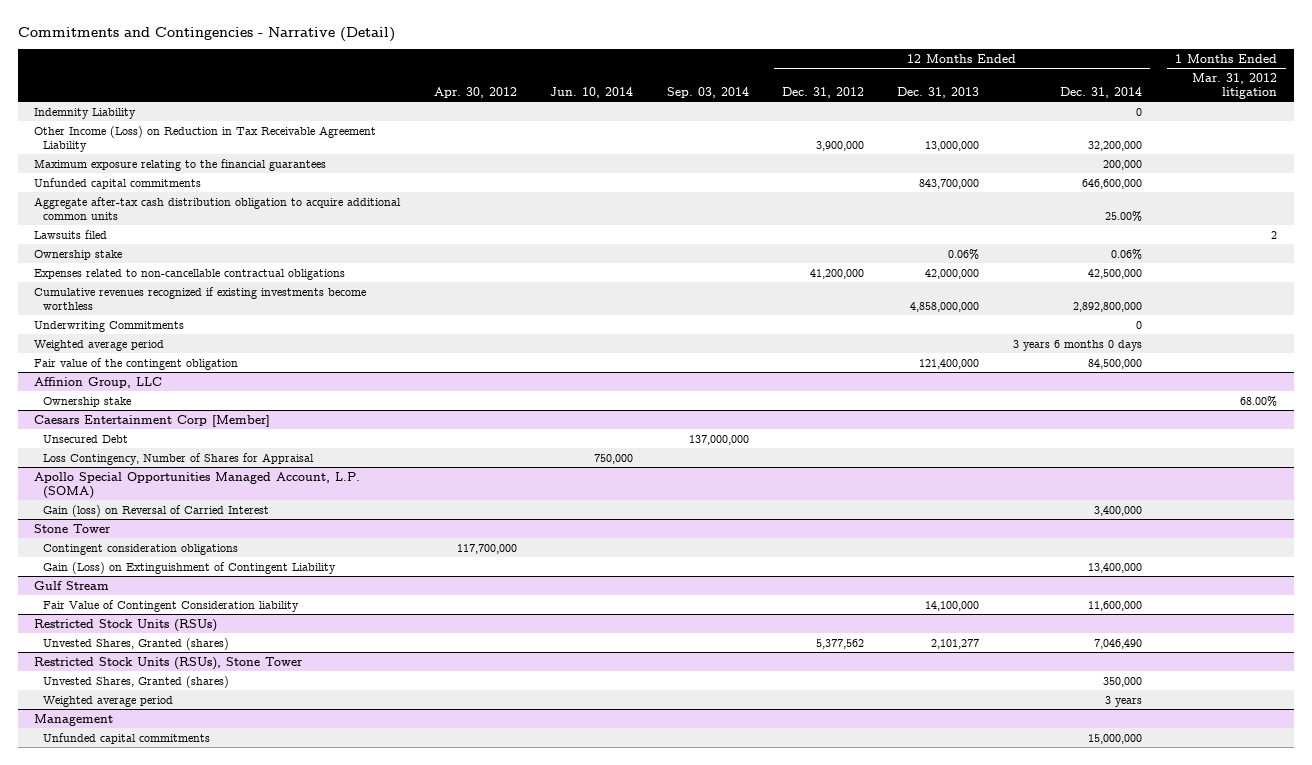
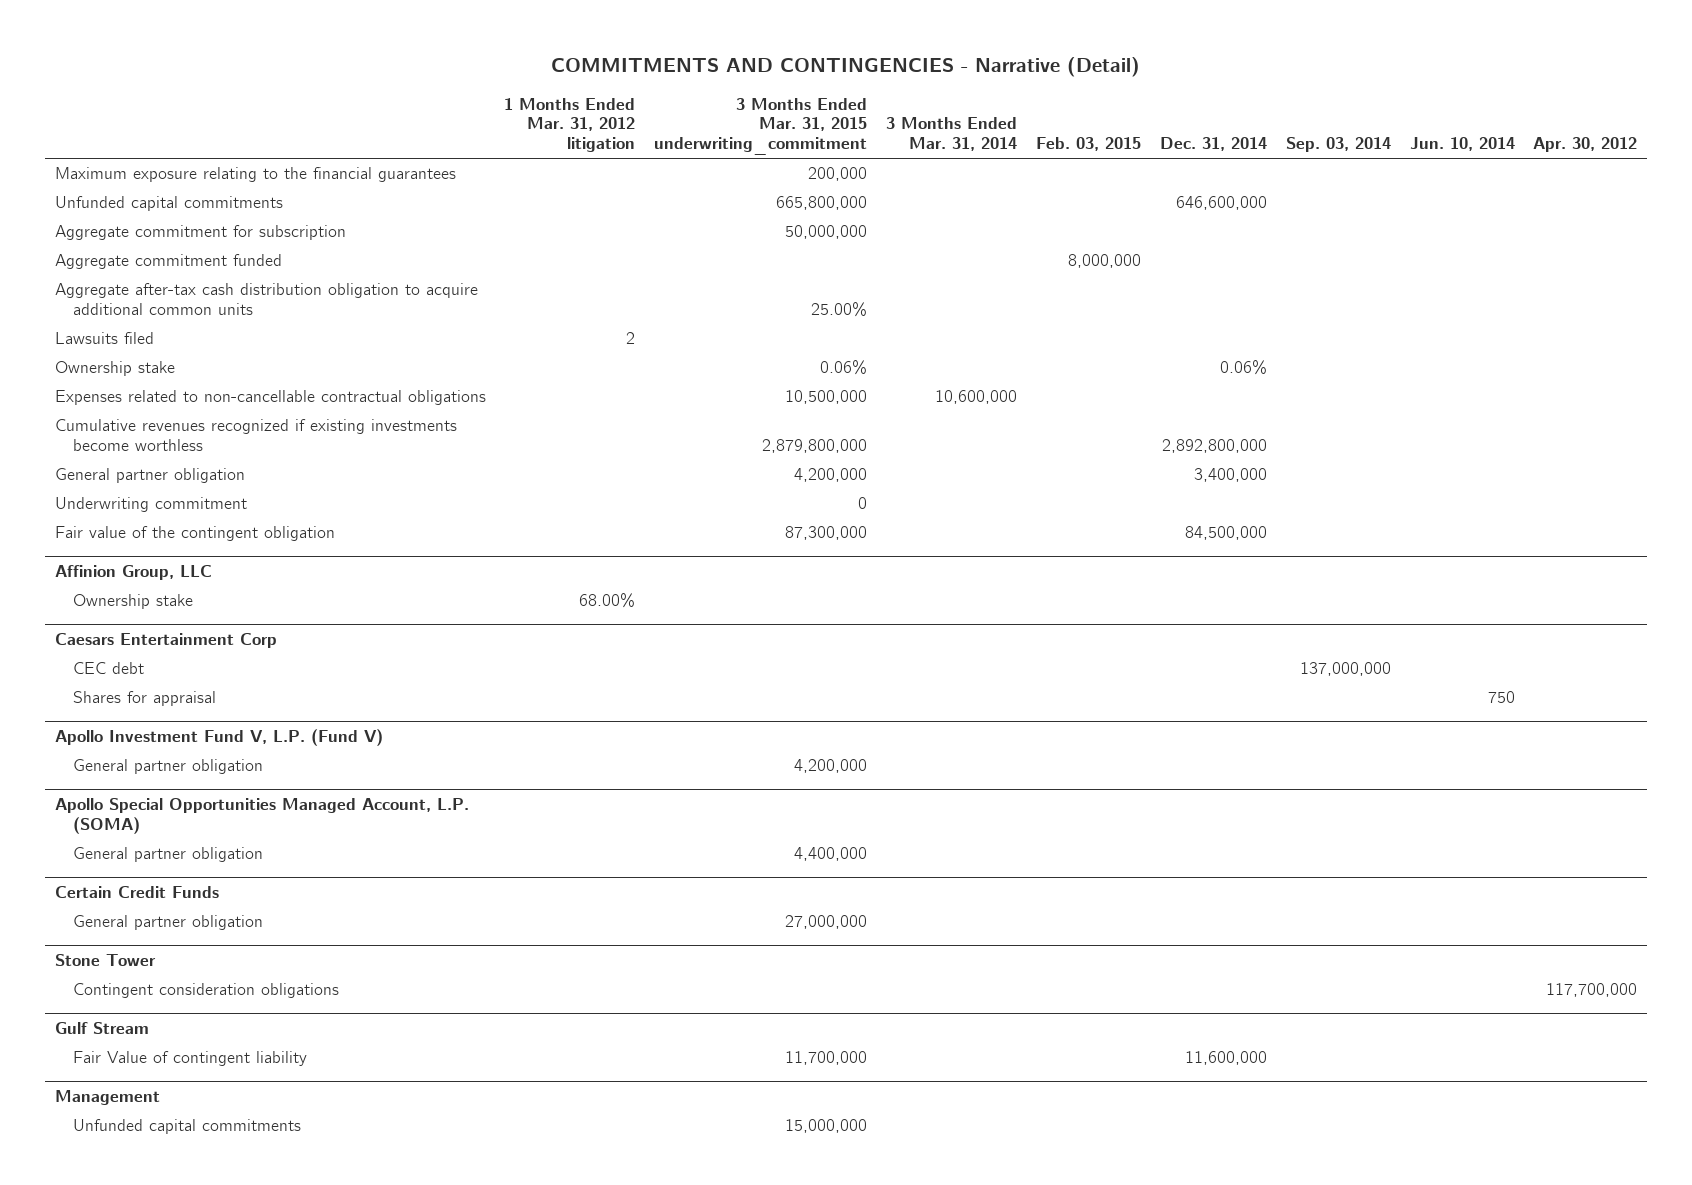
- Commitments and Contingencies - Narrative (Detail)
+ COMMITMENTS AND CONTINGENCIES - Narrative (Detail)
- | Apr. 30, 2012 | Jun. 10, 2014 | Sep. 03, 2014 | 12 Months Ended Dec. 31, 2012 | 12 Months Ended Dec. 31, 2013 | 12 Months Ended Dec. 31, 2014 | 1 Months Ended Mar. 31, 2012 litigation
+ | 1 Months Ended Mar. 31, 2012 litigation | 3 Months Ended Mar. 31, 2015 underwriting_commitment | 3 Months Ended Mar. 31, 2014 | Feb. 03, 2015 | Dec. 31, 2014 | Sep. 03, 2014 | Jun. 10, 2014 | Apr. 30, 2012
- Indemnity Liability | | | | | | 0 |
- Other Income (Loss) on Reduction in Tax Receivable Agreement Liability | | | | 3,900,000 | 13,000,000 | 32,200,000 |
+ Aggregate commitment for subscription | | 50,000,000 | | | | | |
+ Aggregate commitment funded | | | | 8,000,000 | | | |
- Underwriting Commitments | | | | | | 0 |
- Weighted average period | | | | | | 3 years 6 months 0 days |
+ General partner obligation | | 4,200,000 | | | 3,400,000 | | |
+ Underwriting commitment | | 0 | | | | | |
- Caesars Entertainment Corp [Member]
- Unsecured Debt | | | 137,000,000 | | | |
- Loss Contingency, Number of Shares for Appraisal | | 750,000 | | | | |
+ Caesars Entertainment Corp
+ CEC debt | | | | | | 137,000,000 | |
+ Shares for appraisal | | | | | | | 750 |
+ Apollo Investment Fund V, L.P. (Fund V)
+ General partner obligation | | 4,200,000 | | | | | |
@ Apollo Special Opportunities Managed Account, L.P. (SOMA)
- Gain (loss) on Reversal of Carried Interest | | | | | | 3,400,000 |
+ General partner obligation | | 4,400,000 | | | | | |
+ Certain Credit Funds
+ General partner obligation | | 27,000,000 | | | | | |
@ Stone Tower
- Gain (Loss) on Extinguishment of Contingent Liability | | | | | | 13,400,000 |
@ Gulf Stream
- Fair Value of Contingent Consideration liability | | | | | 14,100,000 | 11,600,000 |
- Restricted Stock Units (RSUs)
- Unvested Shares, Granted (shares) | | | | 5,377,562 | 2,101,277 | 7,046,490 |
- Restricted Stock Units (RSUs), Stone Tower
- Unvested Shares, Granted (shares) | | | | | | 350,000 |
- Weighted average period | | | | | | 3 years |
@ Gulf Stream
+ Fair Value of contingent liability | | 11,700,000 | | | 11,600,000 | | |

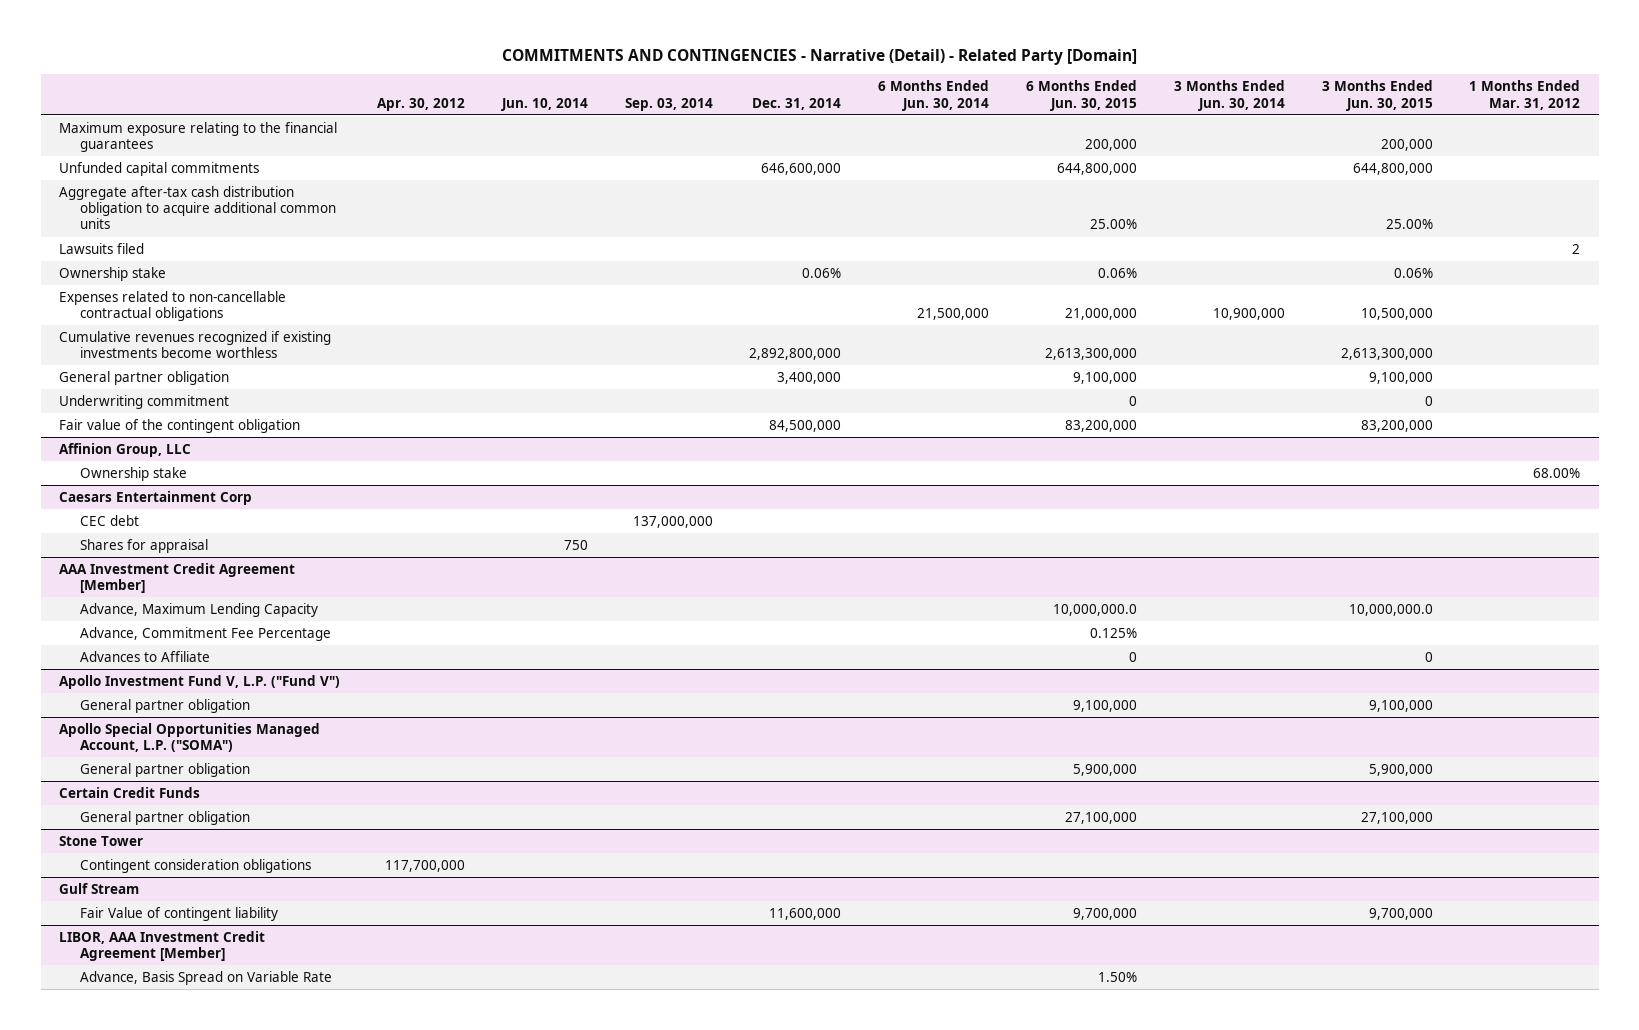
- COMMITMENTS AND CONTINGENCIES - Narrative (Detail)
+ COMMITMENTS AND CONTINGENCIES - Narrative (Detail) - Related Party [Domain]
- | 1 Months Ended Mar. 31, 2012 litigation | 3 Months Ended Mar. 31, 2015 underwriting_commitment | 3 Months Ended Mar. 31, 2014 | Feb. 03, 2015 | Dec. 31, 2014 | Sep. 03, 2014 | Jun. 10, 2014 | Apr. 30, 2012
+ | Apr. 30, 2012 | Jun. 10, 2014 | Sep. 03, 2014 | Dec. 31, 2014 | 6 Months Ended Jun. 30, 2014 | 6 Months Ended Jun. 30, 2015 | 3 Months Ended Jun. 30, 2014 | 3 Months Ended Jun. 30, 2015 | 1 Months Ended Mar. 31, 2012
- Aggregate commitment for subscription | | 50,000,000 | | | | | |
- Aggregate commitment funded | | | | 8,000,000 | | | |
- Apollo Investment Fund V, L.P. (Fund V)
+ AAA Investment Credit Agreement [Member]
+ Advance, Maximum Lending Capacity | | | | | | 10,000,000.0 | | 10,000,000.0 |
+ Advance, Commitment Fee Percentage | | | | | | 0.125% | | |
+ Advances to Affiliate | | | | | | 0 | | 0 |
+ Apollo Investment Fund V, L.P. ("Fund V")
- Apollo Special Opportunities Managed Account, L.P. (SOMA)
+ Apollo Special Opportunities Managed Account, L.P. ("SOMA")
- Management
- Unfunded capital commitments | | 15,000,000 | | | | | |
+ LIBOR, AAA Investment Credit Agreement [Member]
+ Advance, Basis Spread on Variable Rate | | | | | | 1.50% | | |

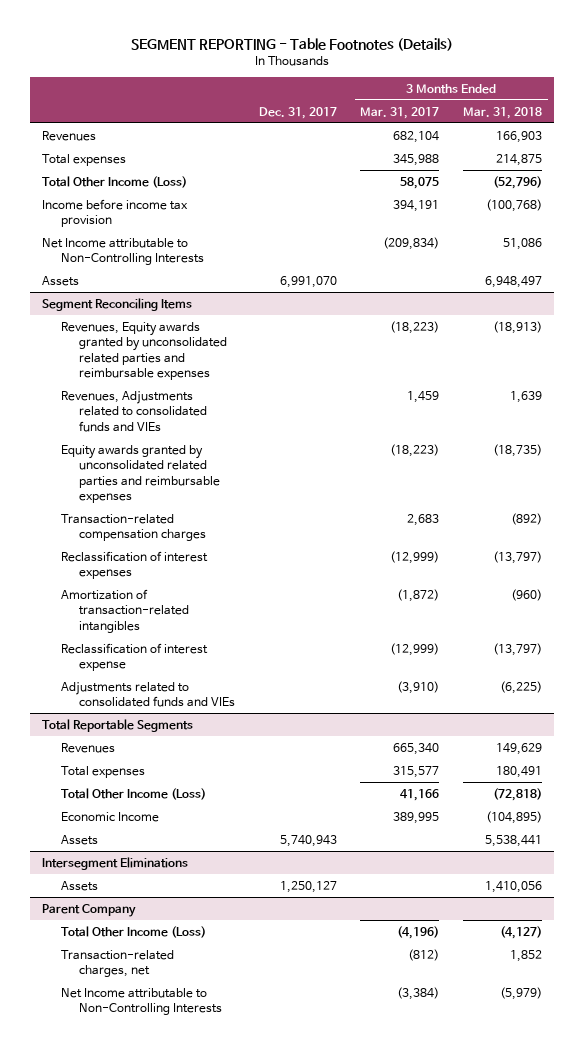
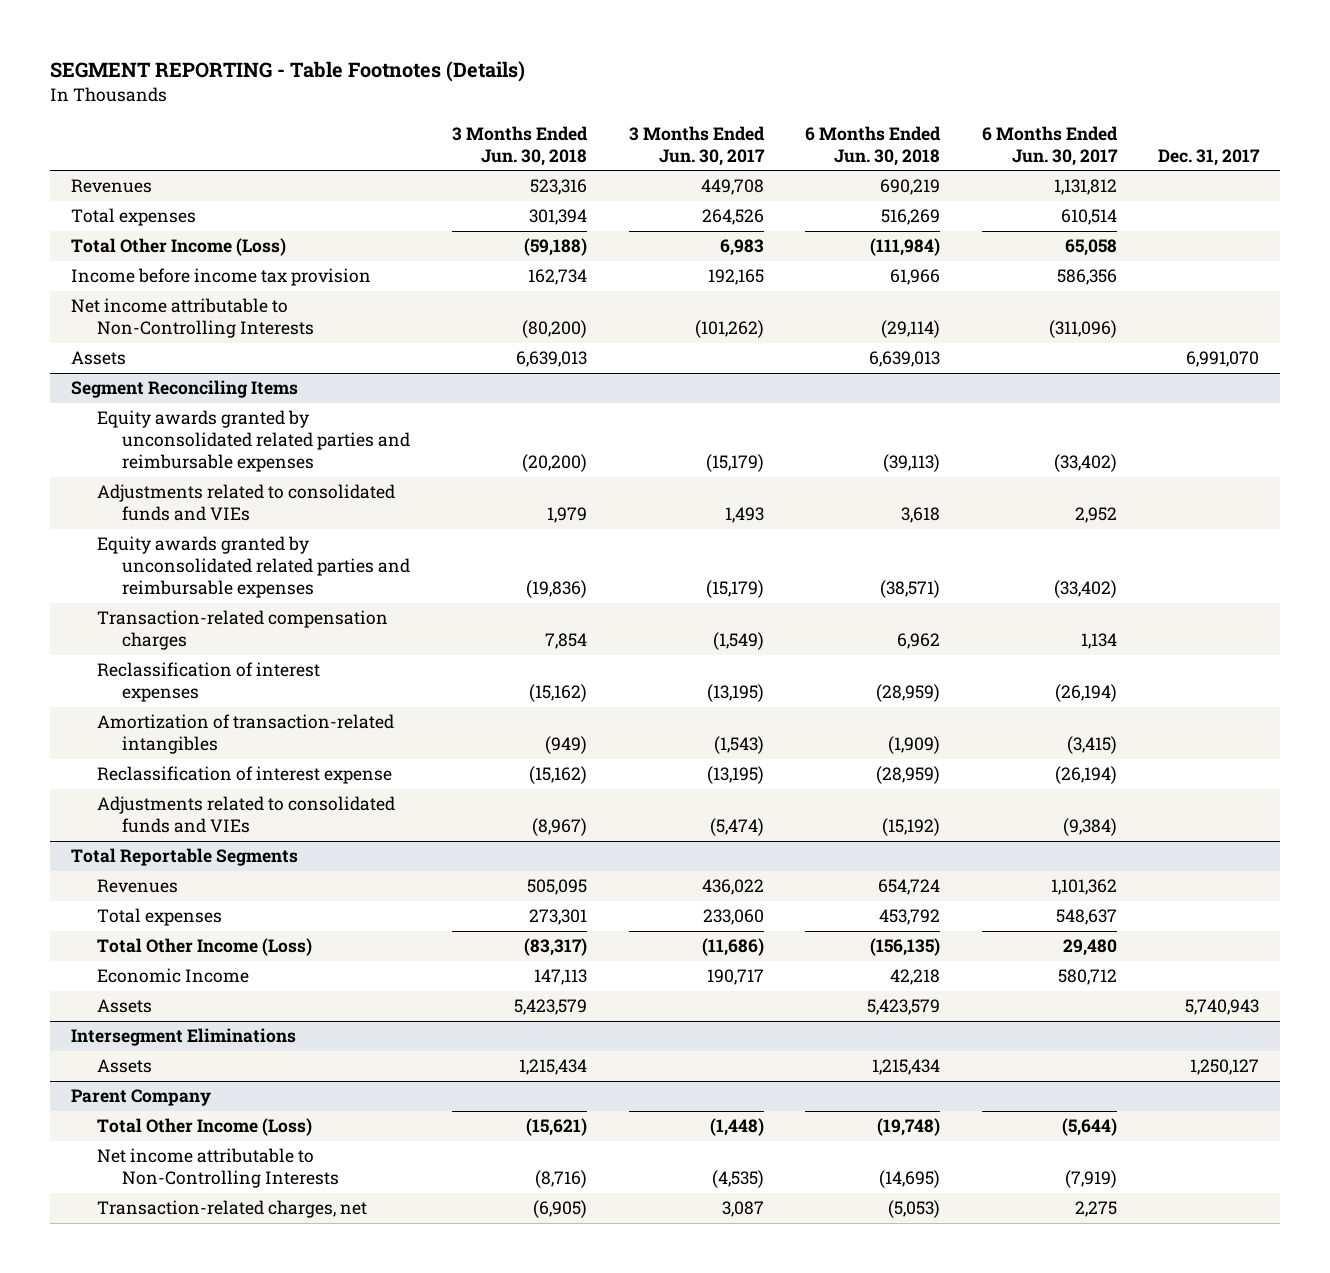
- | Dec. 31, 2017 | 3 Months Ended Mar. 31, 2017 | 3 Months Ended Mar. 31, 2018
+ | 3 Months Ended Jun. 30, 2018 | 3 Months Ended Jun. 30, 2017 | 6 Months Ended Jun. 30, 2018 | 6 Months Ended Jun. 30, 2017 | Dec. 31, 2017
- Net Income attributable to Non-Controlling Interests | | (209,834) | 51,086
+ Net income attributable to Non-Controlling Interests | (80,200) | (101,262) | (29,114) | (311,096) |
@ Segment Reconciling Items
- Revenues, Equity awards granted by unconsolidated related parties and reimbursable expenses | | (18,223) | (18,913)
- Revenues, Adjustments related to consolidated funds and VIEs | | 1,459 | 1,639
+ Adjustments related to consolidated funds and VIEs | 1,979 | 1,493 | 3,618 | 2,952 |
+ Equity awards granted by unconsolidated related parties and reimbursable expenses | (19,836) | (15,179) | (38,571) | (33,402) |
@ Parent Company
+ Net income attributable to Non-Controlling Interests | (8,716) | (4,535) | (14,695) | (7,919) |
- Net Income attributable to Non-Controlling Interests | | (3,384) | (5,979)

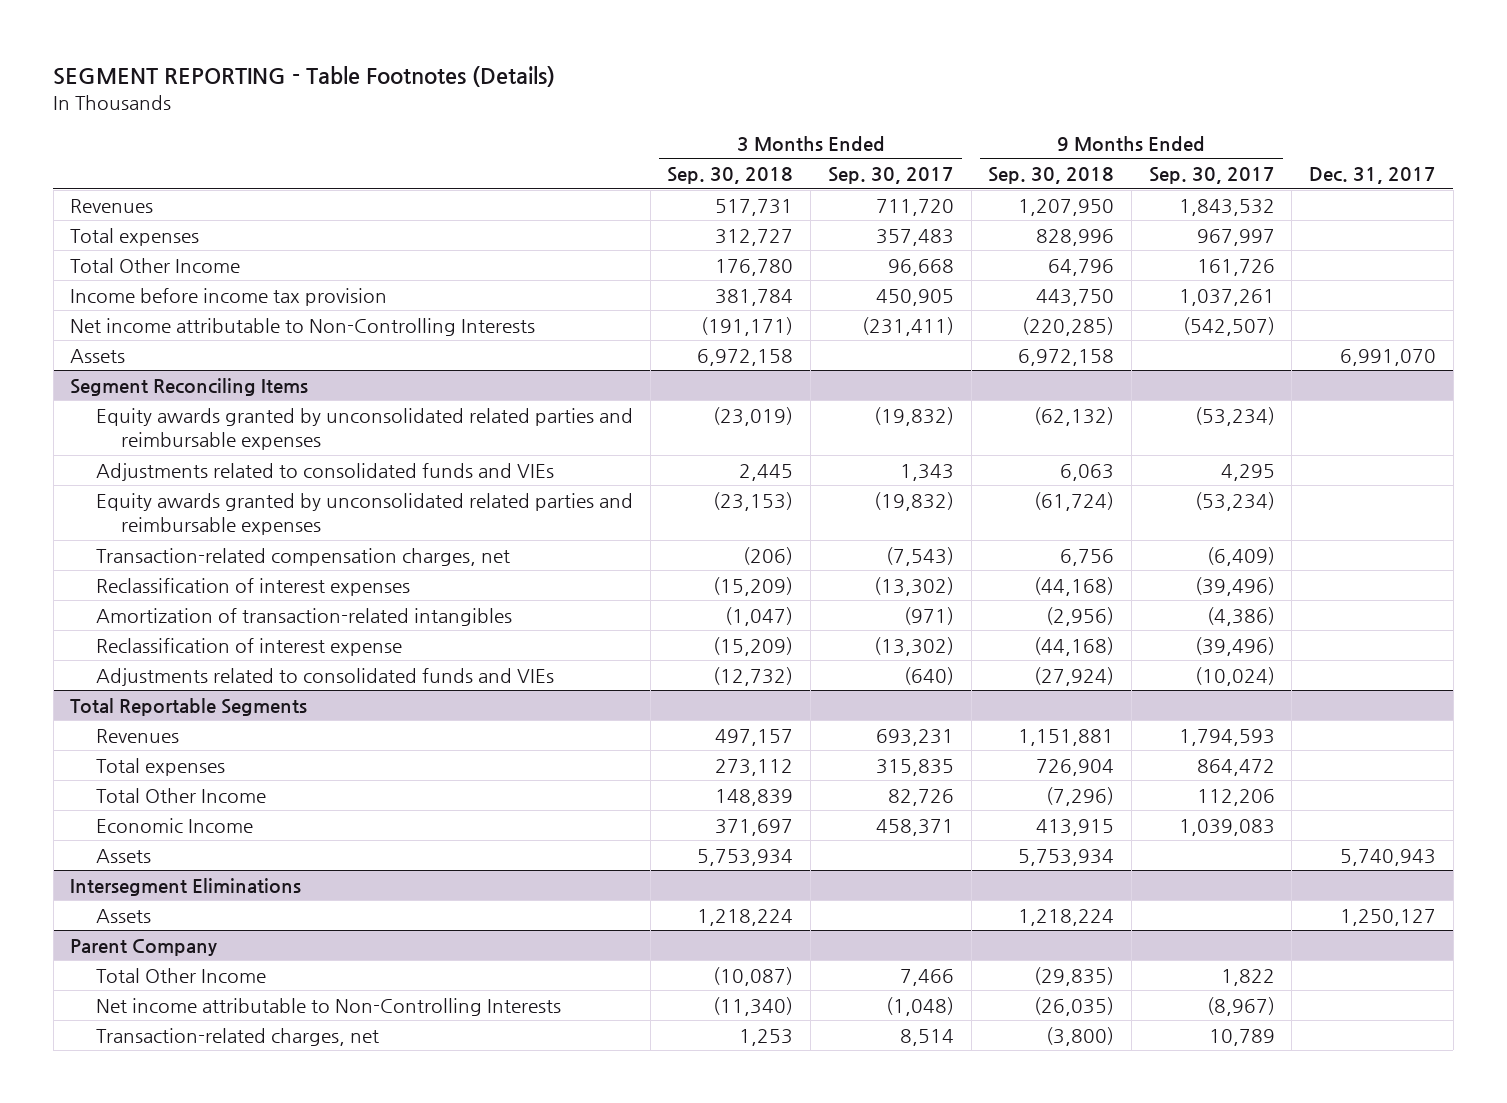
- | 3 Months Ended Jun. 30, 2018 | 3 Months Ended Jun. 30, 2017 | 6 Months Ended Jun. 30, 2018 | 6 Months Ended Jun. 30, 2017 | Dec. 31, 2017
+ | 3 Months Ended Sep. 30, 2018 | 3 Months Ended Sep. 30, 2017 | 9 Months Ended Sep. 30, 2018 | 9 Months Ended Sep. 30, 2017 | Dec. 31, 2017
- Total Other Income (Loss) | (59,188) | 6,983 | (111,984) | 65,058 |
+ Total Other Income | 176,780 | 96,668 | 64,796 | 161,726 |
@ Segment Reconciling Items
- Transaction-related compensation charges | 7,854 | (1,549) | 6,962 | 1,134 |
+ Transaction-related compensation charges, net | (206) | (7,543) | 6,756 | (6,409) |
@ Total Reportable Segments
- Total Other Income (Loss) | (83,317) | (11,686) | (156,135) | 29,480 |
+ Total Other Income | 148,839 | 82,726 | (7,296) | 112,206 |
@ Parent Company
- Total Other Income (Loss) | (15,621) | (1,448) | (19,748) | (5,644) |
+ Total Other Income | (10,087) | 7,466 | (29,835) | 1,822 |

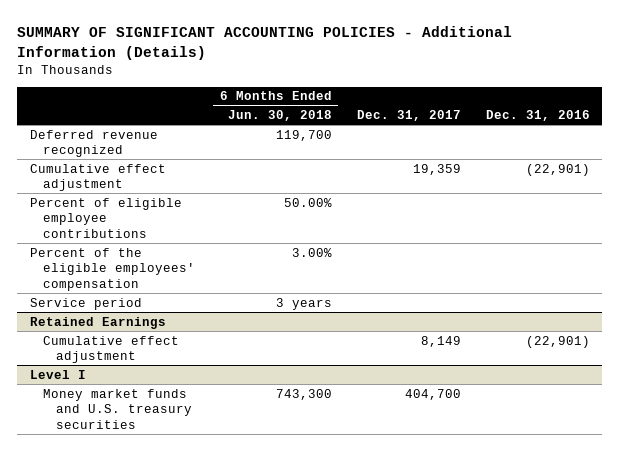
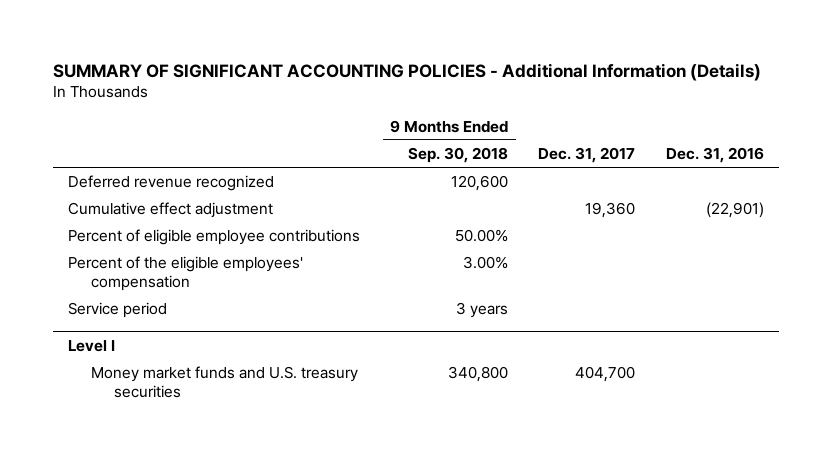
- | 6 Months Ended Jun. 30, 2018 | Dec. 31, 2017 | Dec. 31, 2016
+ | 9 Months Ended Sep. 30, 2018 | Dec. 31, 2017 | Dec. 31, 2016
- Cumulative effect adjustment | | 19,359 | (22,901)
+ Cumulative effect adjustment | | 19,360 | (22,901)
- Retained Earnings
- Cumulative effect adjustment | | 8,149 | (22,901)

